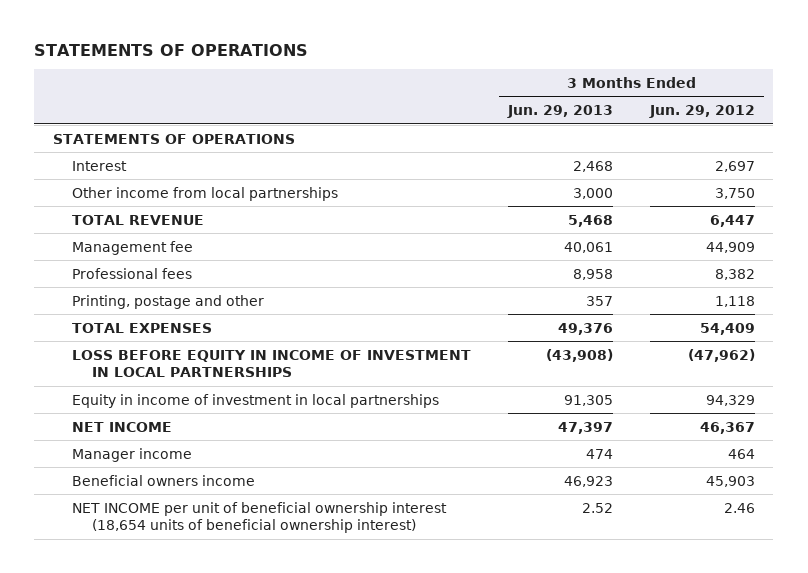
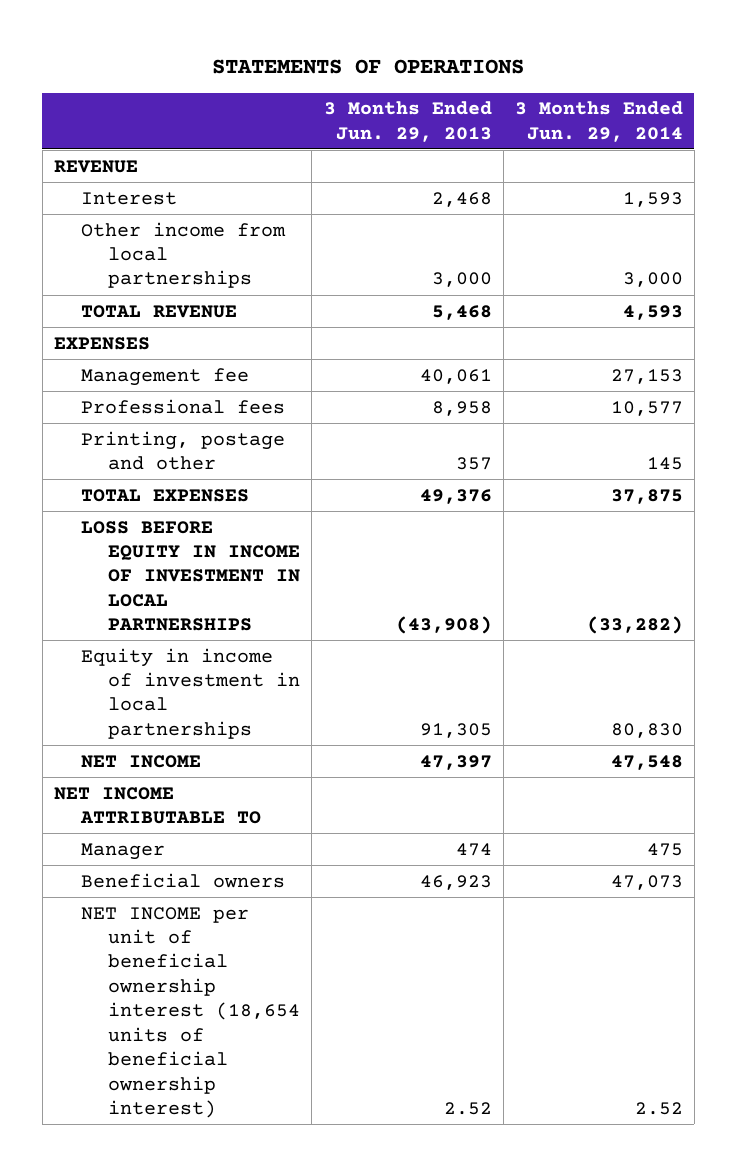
- | 3 Months Ended Jun. 29, 2013 | 3 Months Ended Jun. 29, 2012
+ | 3 Months Ended Jun. 29, 2013 | 3 Months Ended Jun. 29, 2014
- STATEMENTS OF OPERATIONS
+ REVENUE
+ EXPENSES
- Manager income | 474 | 464
- Beneficial owners income | 46,923 | 45,903
+ NET INCOME ATTRIBUTABLE TO
+ Manager | 474 | 475
+ Beneficial owners | 46,923 | 47,073

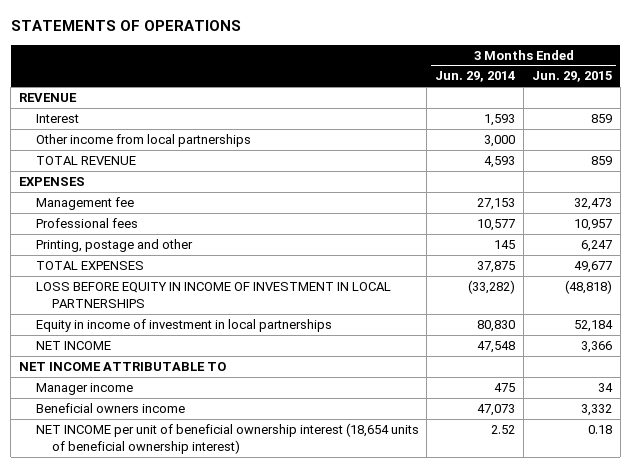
- | 3 Months Ended Jun. 29, 2013 | 3 Months Ended Jun. 29, 2014
+ | 3 Months Ended Jun. 29, 2014 | 3 Months Ended Jun. 29, 2015
- Manager | 474 | 475
- Beneficial owners | 46,923 | 47,073
+ Manager income | 475 | 34
+ Beneficial owners income | 47,073 | 3,332

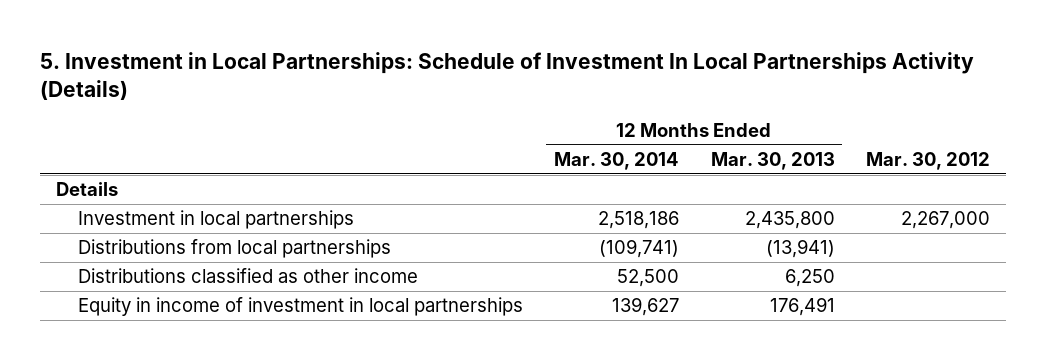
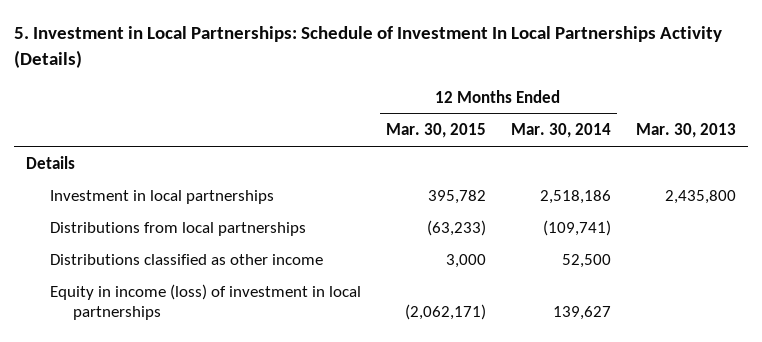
- | 12 Months Ended Mar. 30, 2014 | 12 Months Ended Mar. 30, 2013 | Mar. 30, 2012
+ | 12 Months Ended Mar. 30, 2015 | 12 Months Ended Mar. 30, 2014 | Mar. 30, 2013
- Equity in income of investment in local partnerships | 139,627 | 176,491 |
+ Equity in income (loss) of investment in local partnerships | (2,062,171) | 139,627 |

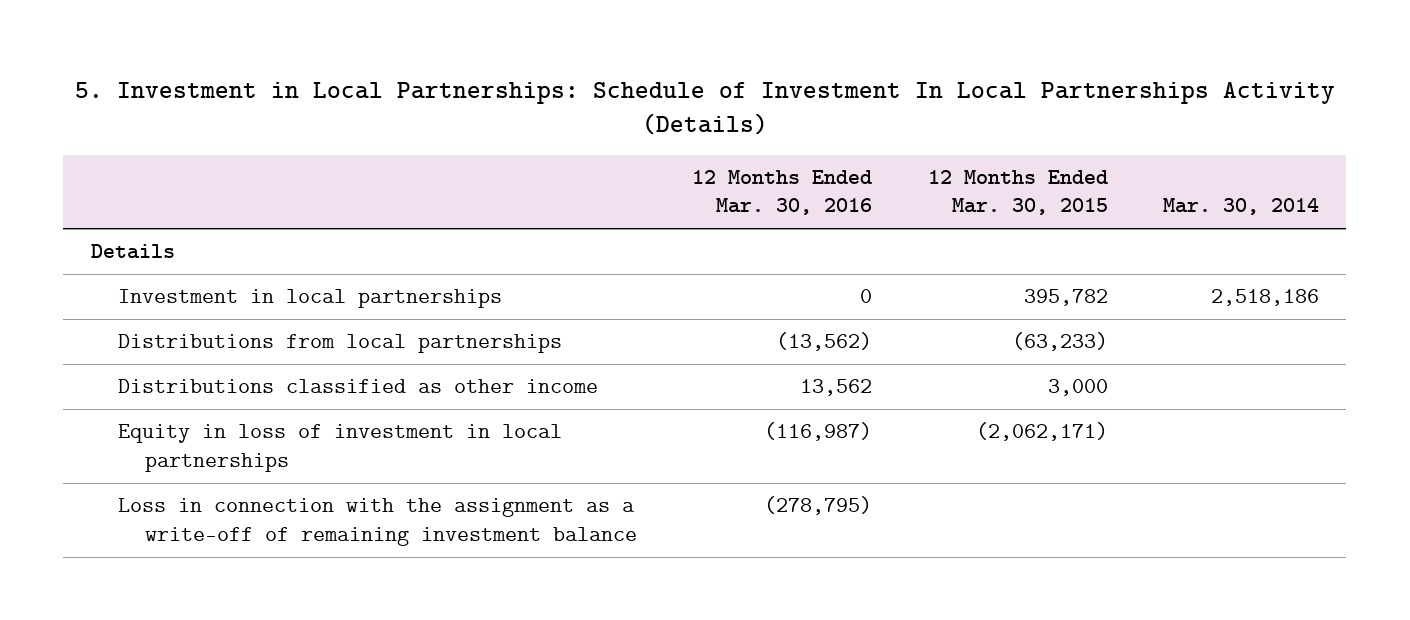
- | 12 Months Ended Mar. 30, 2015 | 12 Months Ended Mar. 30, 2014 | Mar. 30, 2013
+ | 12 Months Ended Mar. 30, 2016 | 12 Months Ended Mar. 30, 2015 | Mar. 30, 2014
- Equity in income (loss) of investment in local partnerships | (2,062,171) | 139,627 |
+ Equity in loss of investment in local partnerships | (116,987) | (2,062,171) |
+ Loss in connection with the assignment as a write-off of remaining investment balance | (278,795) | |

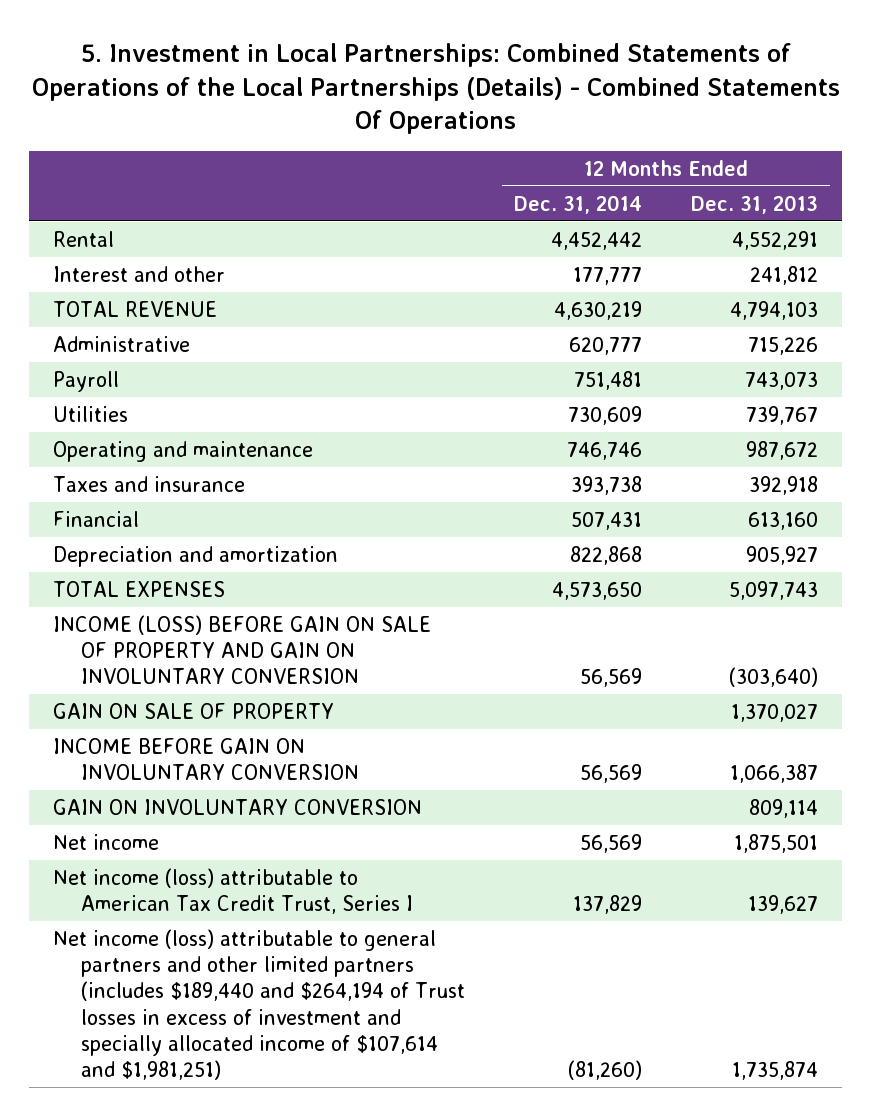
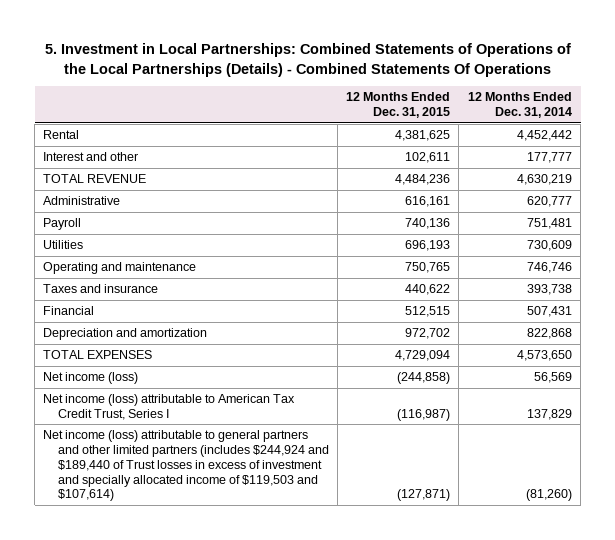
- | 12 Months Ended Dec. 31, 2014 | 12 Months Ended Dec. 31, 2013
+ | 12 Months Ended Dec. 31, 2015 | 12 Months Ended Dec. 31, 2014
- INCOME (LOSS) BEFORE GAIN ON SALE OF PROPERTY AND GAIN ON INVOLUNTARY CONVERSION | 56,569 | (303,640)
- GAIN ON SALE OF PROPERTY | | 1,370,027
- INCOME BEFORE GAIN ON INVOLUNTARY CONVERSION | 56,569 | 1,066,387
- GAIN ON INVOLUNTARY CONVERSION | | 809,114
- Net income | 56,569 | 1,875,501
+ Net income (loss) | (244,858) | 56,569
- Net income (loss) attributable to general partners and other limited partners (includes $189,440 and $264,194 of Trust losses in excess of investment and specially allocated income of $107,614 and $1,981,251) | (81,260) | 1,735,874
+ Net income (loss) attributable to general partners and other limited partners (includes $244,924 and $189,440 of Trust losses in excess of investment and specially allocated income of $119,503 and $107,614) | (127,871) | (81,260)

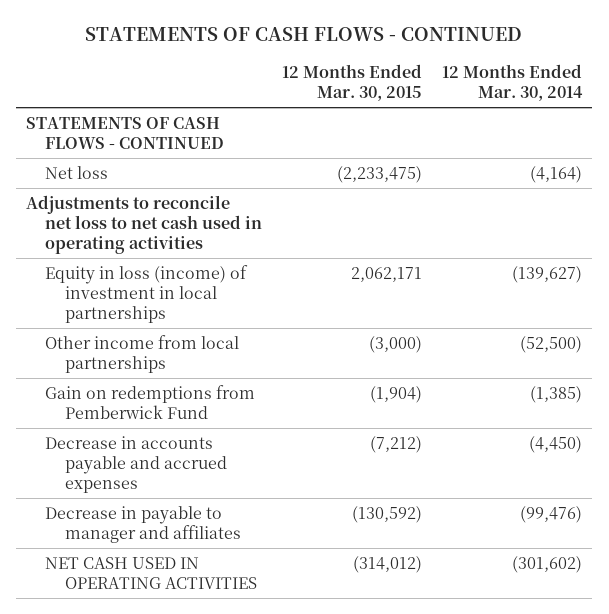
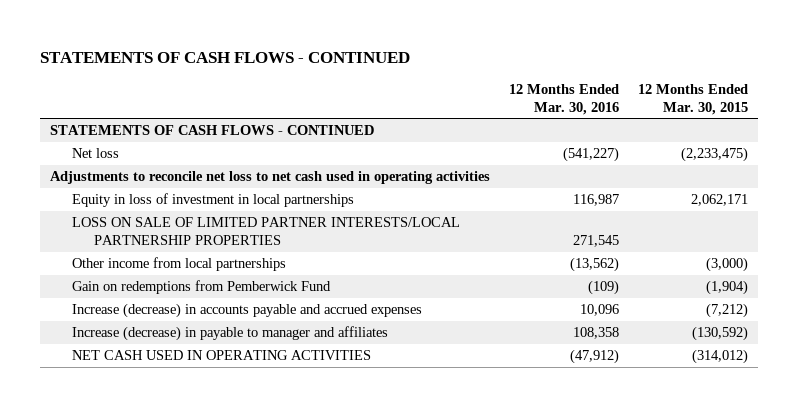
- | 12 Months Ended Mar. 30, 2015 | 12 Months Ended Mar. 30, 2014
+ | 12 Months Ended Mar. 30, 2016 | 12 Months Ended Mar. 30, 2015
- Equity in loss (income) of investment in local partnerships | 2,062,171 | (139,627)
+ Equity in loss of investment in local partnerships | 116,987 | 2,062,171
+ LOSS ON SALE OF LIMITED PARTNER INTERESTS/LOCAL PARTNERSHIP PROPERTIES | 271,545 |
- Decrease in accounts payable and accrued expenses | (7,212) | (4,450)
- Decrease in payable to manager and affiliates | (130,592) | (99,476)
+ Increase (decrease) in accounts payable and accrued expenses | 10,096 | (7,212)
+ Increase (decrease) in payable to manager and affiliates | 108,358 | (130,592)

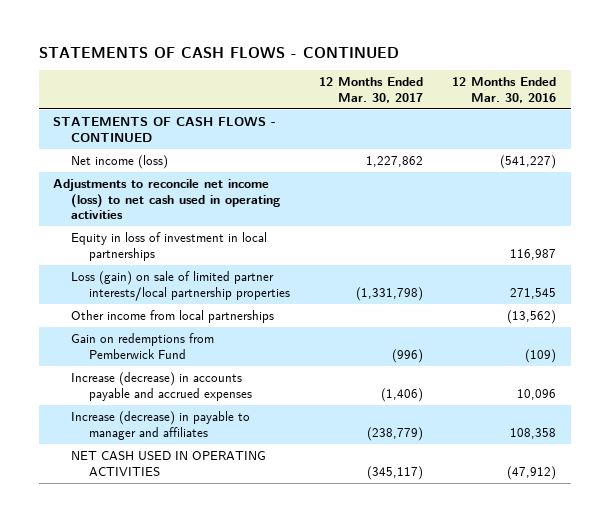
- | 12 Months Ended Mar. 30, 2016 | 12 Months Ended Mar. 30, 2015
+ | 12 Months Ended Mar. 30, 2017 | 12 Months Ended Mar. 30, 2016
- Net loss | (541,227) | (2,233,475)
- Adjustments to reconcile net loss to net cash used in operating activities
+ Net income (loss) | 1,227,862 | (541,227)
+ Adjustments to reconcile net income (loss) to net cash used in operating activities
- LOSS ON SALE OF LIMITED PARTNER INTERESTS/LOCAL PARTNERSHIP PROPERTIES | 271,545 |
+ Loss (gain) on sale of limited partner interests/local partnership properties | (1,331,798) | 271,545

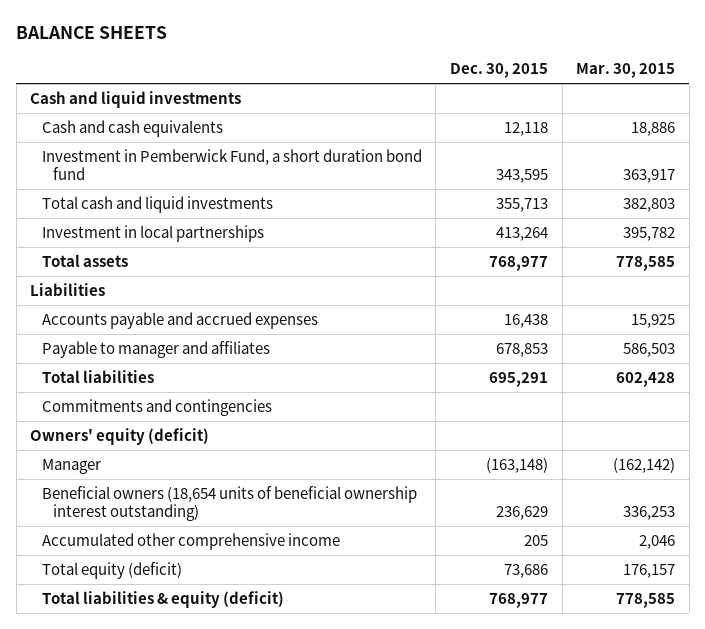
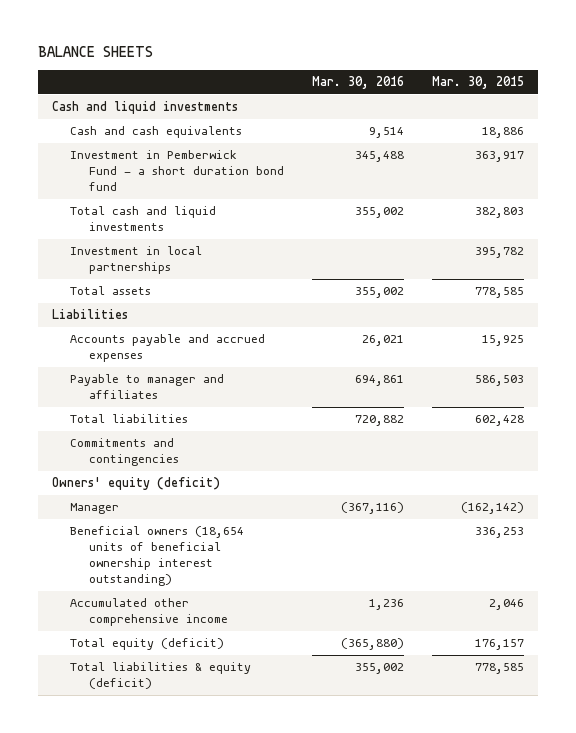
- | Dec. 30, 2015 | Mar. 30, 2015
+ | Mar. 30, 2016 | Mar. 30, 2015
- Investment in Pemberwick Fund, a short duration bond fund | 343,595 | 363,917
+ Investment in Pemberwick Fund - a short duration bond fund | 345,488 | 363,917

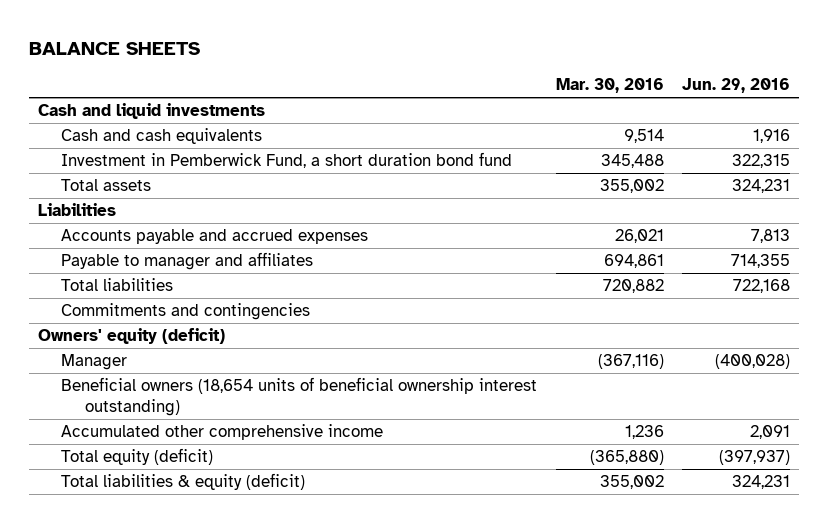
- | Mar. 30, 2016 | Mar. 30, 2015
+ | Mar. 30, 2016 | Jun. 29, 2016
- Investment in Pemberwick Fund - a short duration bond fund | 345,488 | 363,917
- Total cash and liquid investments | 355,002 | 382,803
- Investment in local partnerships | | 395,782
+ Investment in Pemberwick Fund, a short duration bond fund | 345,488 | 322,315

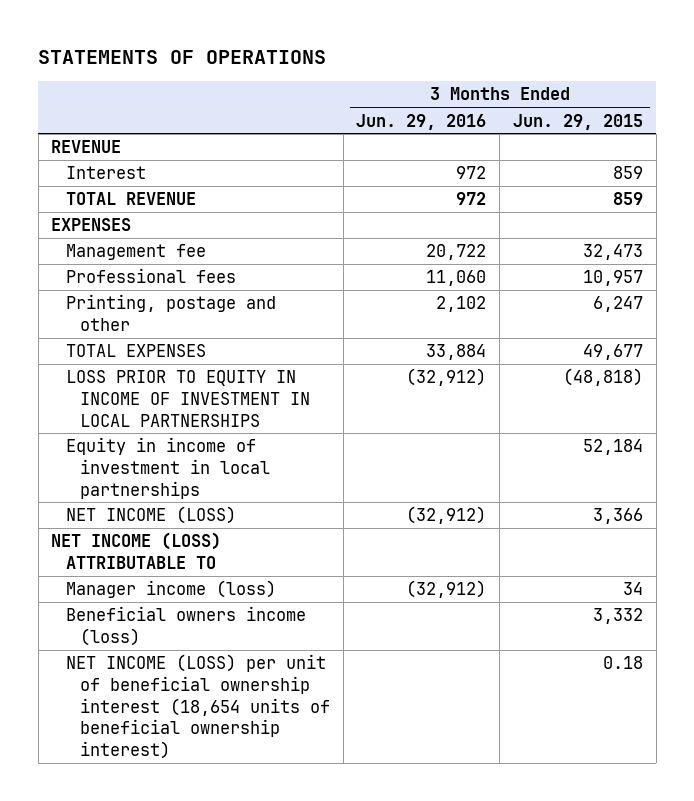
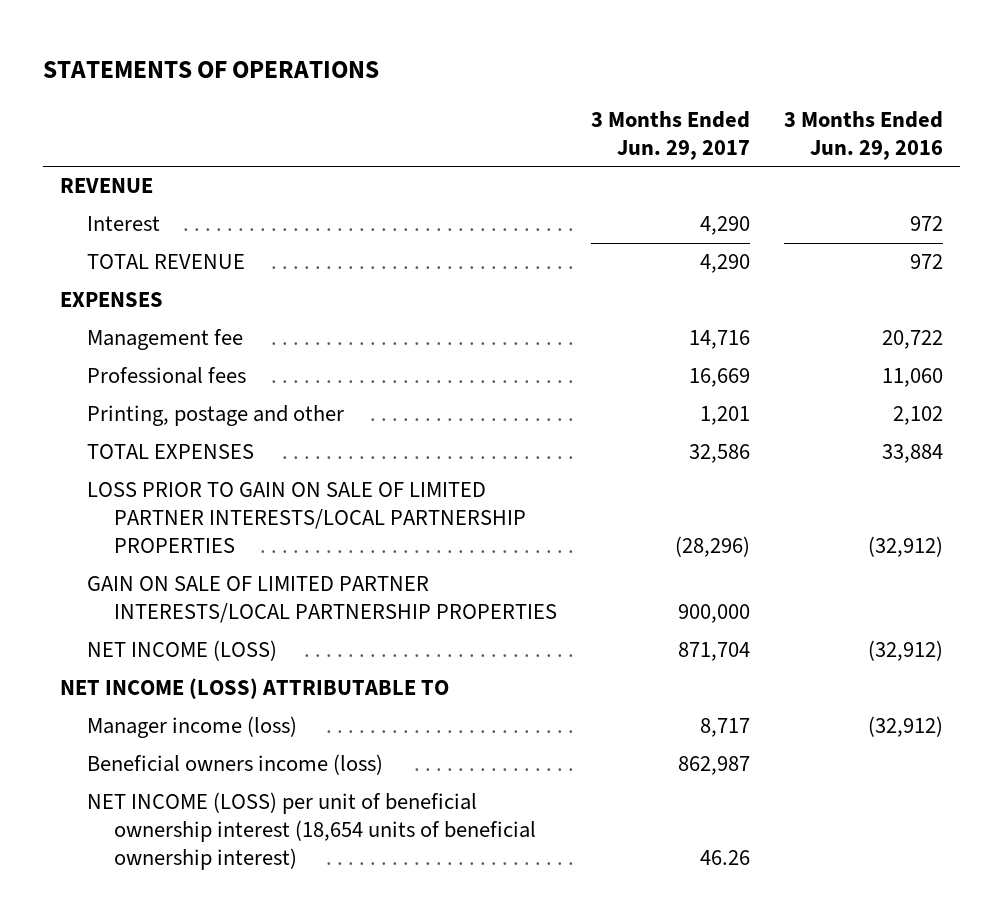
- | 3 Months Ended Jun. 29, 2016 | 3 Months Ended Jun. 29, 2015
+ | 3 Months Ended Jun. 29, 2017 | 3 Months Ended Jun. 29, 2016
- LOSS PRIOR TO EQUITY IN INCOME OF INVESTMENT IN LOCAL PARTNERSHIPS | (32,912) | (48,818)
- Equity in income of investment in local partnerships | | 52,184
+ LOSS PRIOR TO GAIN ON SALE OF LIMITED PARTNER INTERESTS/LOCAL PARTNERSHIP PROPERTIES | (28,296) | (32,912)
+ GAIN ON SALE OF LIMITED PARTNER INTERESTS/LOCAL PARTNERSHIP PROPERTIES | 900,000 |

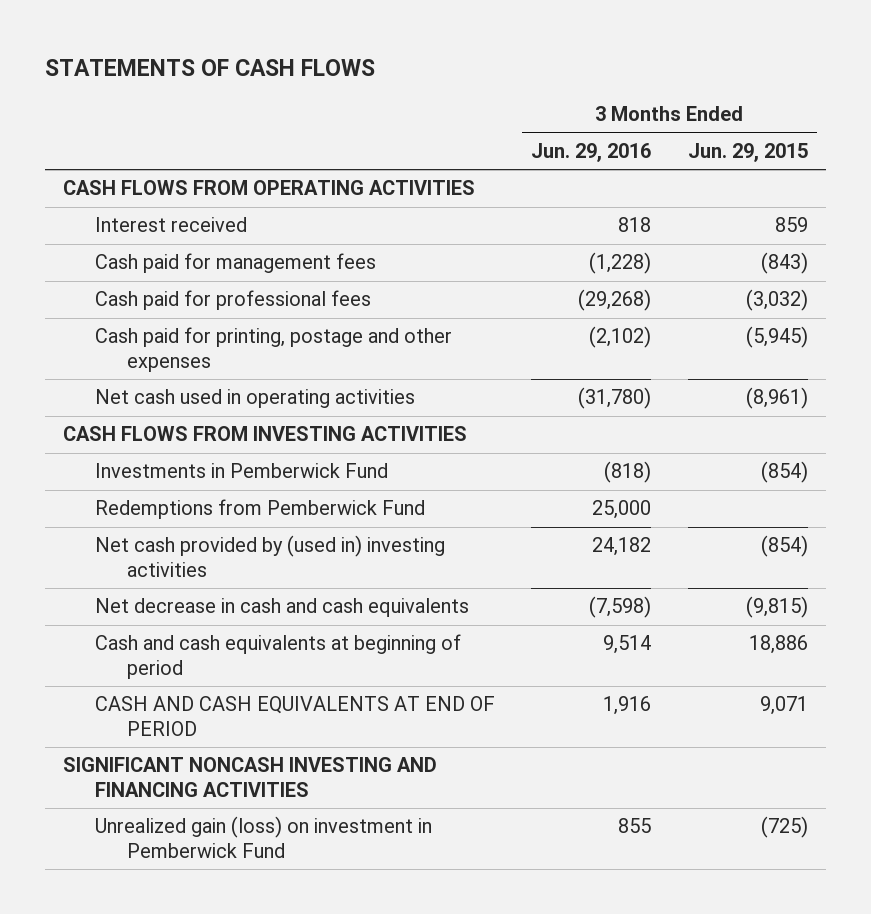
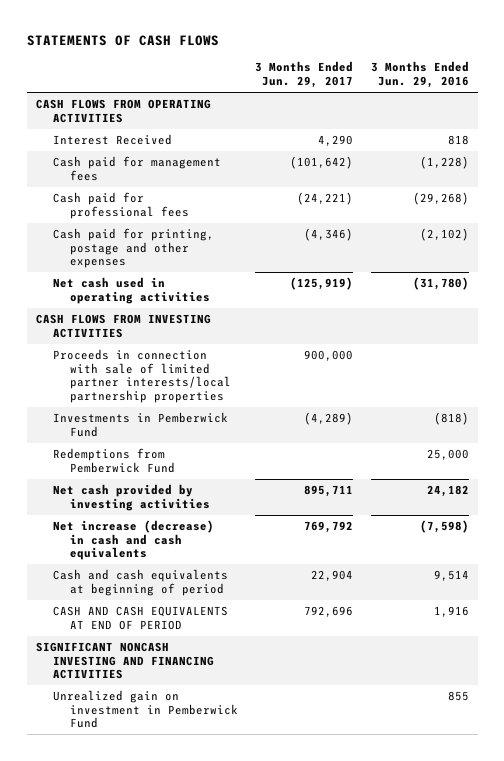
- | 3 Months Ended Jun. 29, 2016 | 3 Months Ended Jun. 29, 2015
+ | 3 Months Ended Jun. 29, 2017 | 3 Months Ended Jun. 29, 2016
- Interest received | 818 | 859
+ Interest Received | 4,290 | 818
+ Proceeds in connection with sale of limited partner interests/local partnership properties | 900,000 |
- Net cash provided by (used in) investing activities | 24,182 | (854)
- Net decrease in cash and cash equivalents | (7,598) | (9,815)
+ Net cash provided by investing activities | 895,711 | 24,182
+ Net increase (decrease) in cash and cash equivalents | 769,792 | (7,598)
- Unrealized gain (loss) on investment in Pemberwick Fund | 855 | (725)
+ Unrealized gain on investment in Pemberwick Fund | | 855

